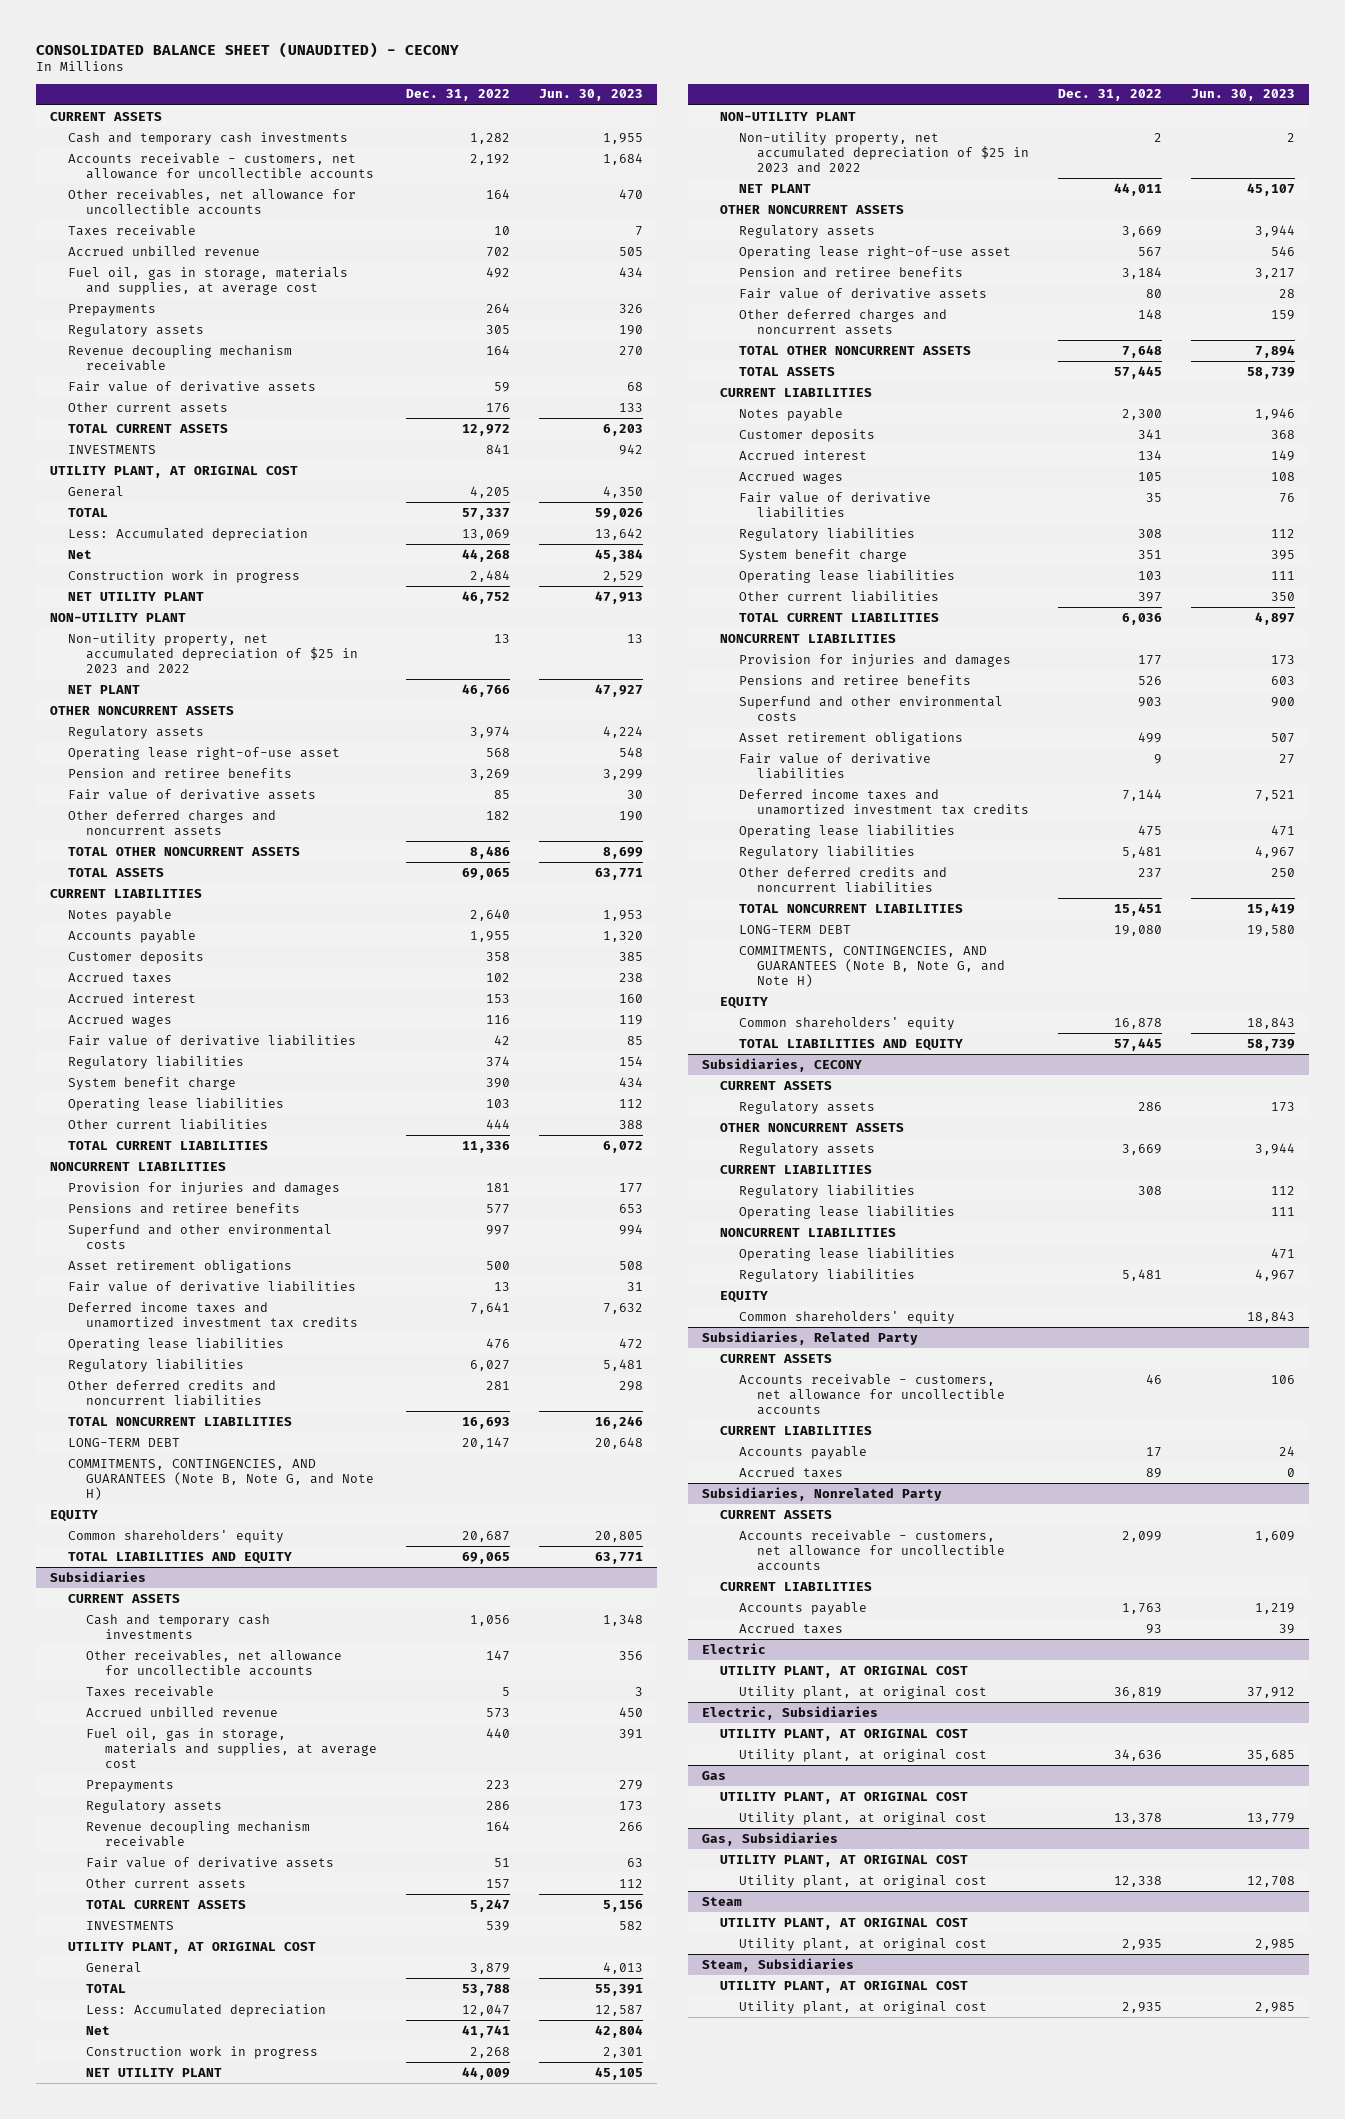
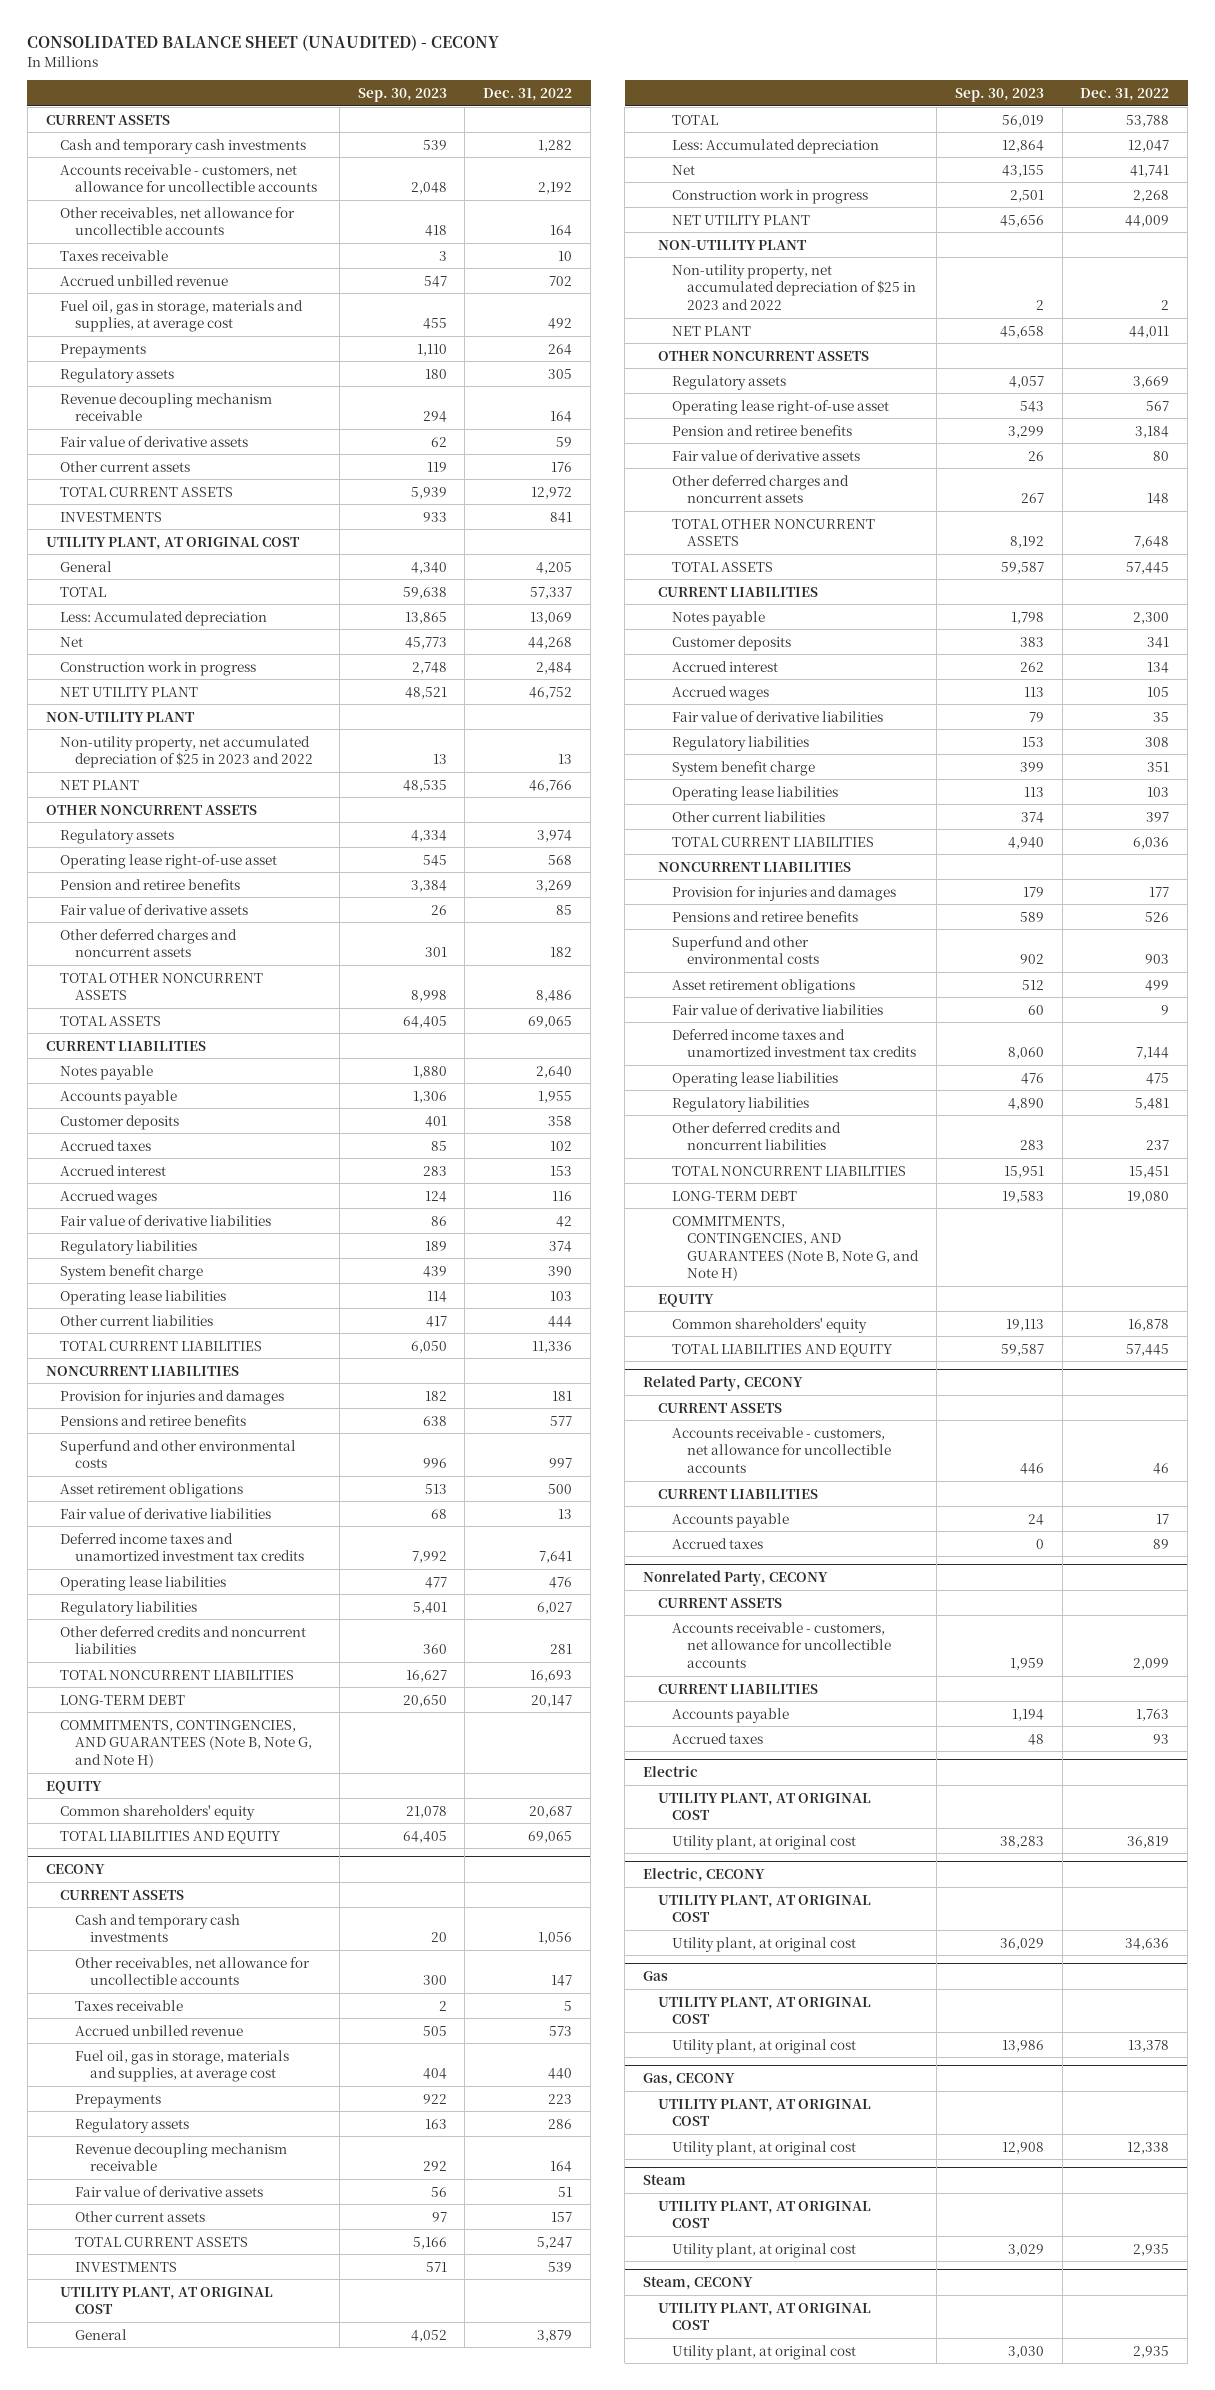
- | Dec. 31, 2022 | Jun. 30, 2023
+ | Sep. 30, 2023 | Dec. 31, 2022
- Subsidiaries
+ CECONY
- Subsidiaries, CECONY
- CURRENT ASSETS
- Regulatory assets | 286 | 173
- OTHER NONCURRENT ASSETS
- Regulatory assets | 3,669 | 3,944
- CURRENT LIABILITIES
- Regulatory liabilities | 308 | 112
- Operating lease liabilities | | 111
- NONCURRENT LIABILITIES
- Operating lease liabilities | | 471
- Regulatory liabilities | 5,481 | 4,967
- EQUITY
- Common shareholders' equity | | 18,843
- Subsidiaries, Related Party
+ Related Party, CECONY
- Subsidiaries, Nonrelated Party
+ Nonrelated Party, CECONY
- Electric, Subsidiaries
+ Electric, CECONY
- Gas, Subsidiaries
+ Gas, CECONY
- Steam, Subsidiaries
+ Steam, CECONY

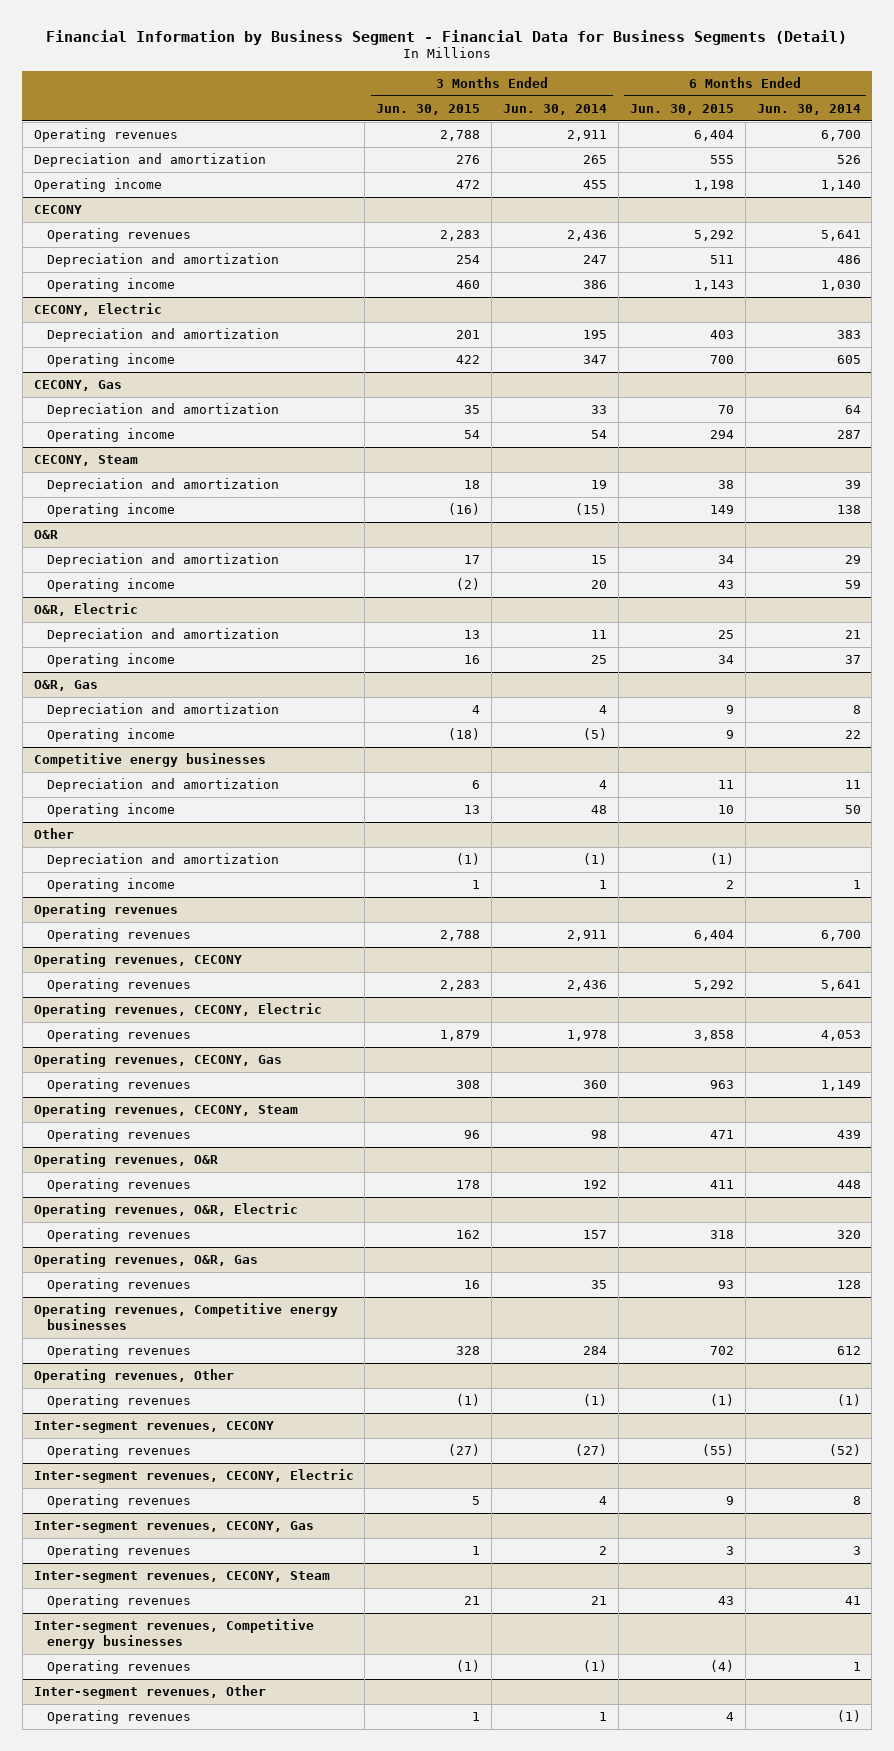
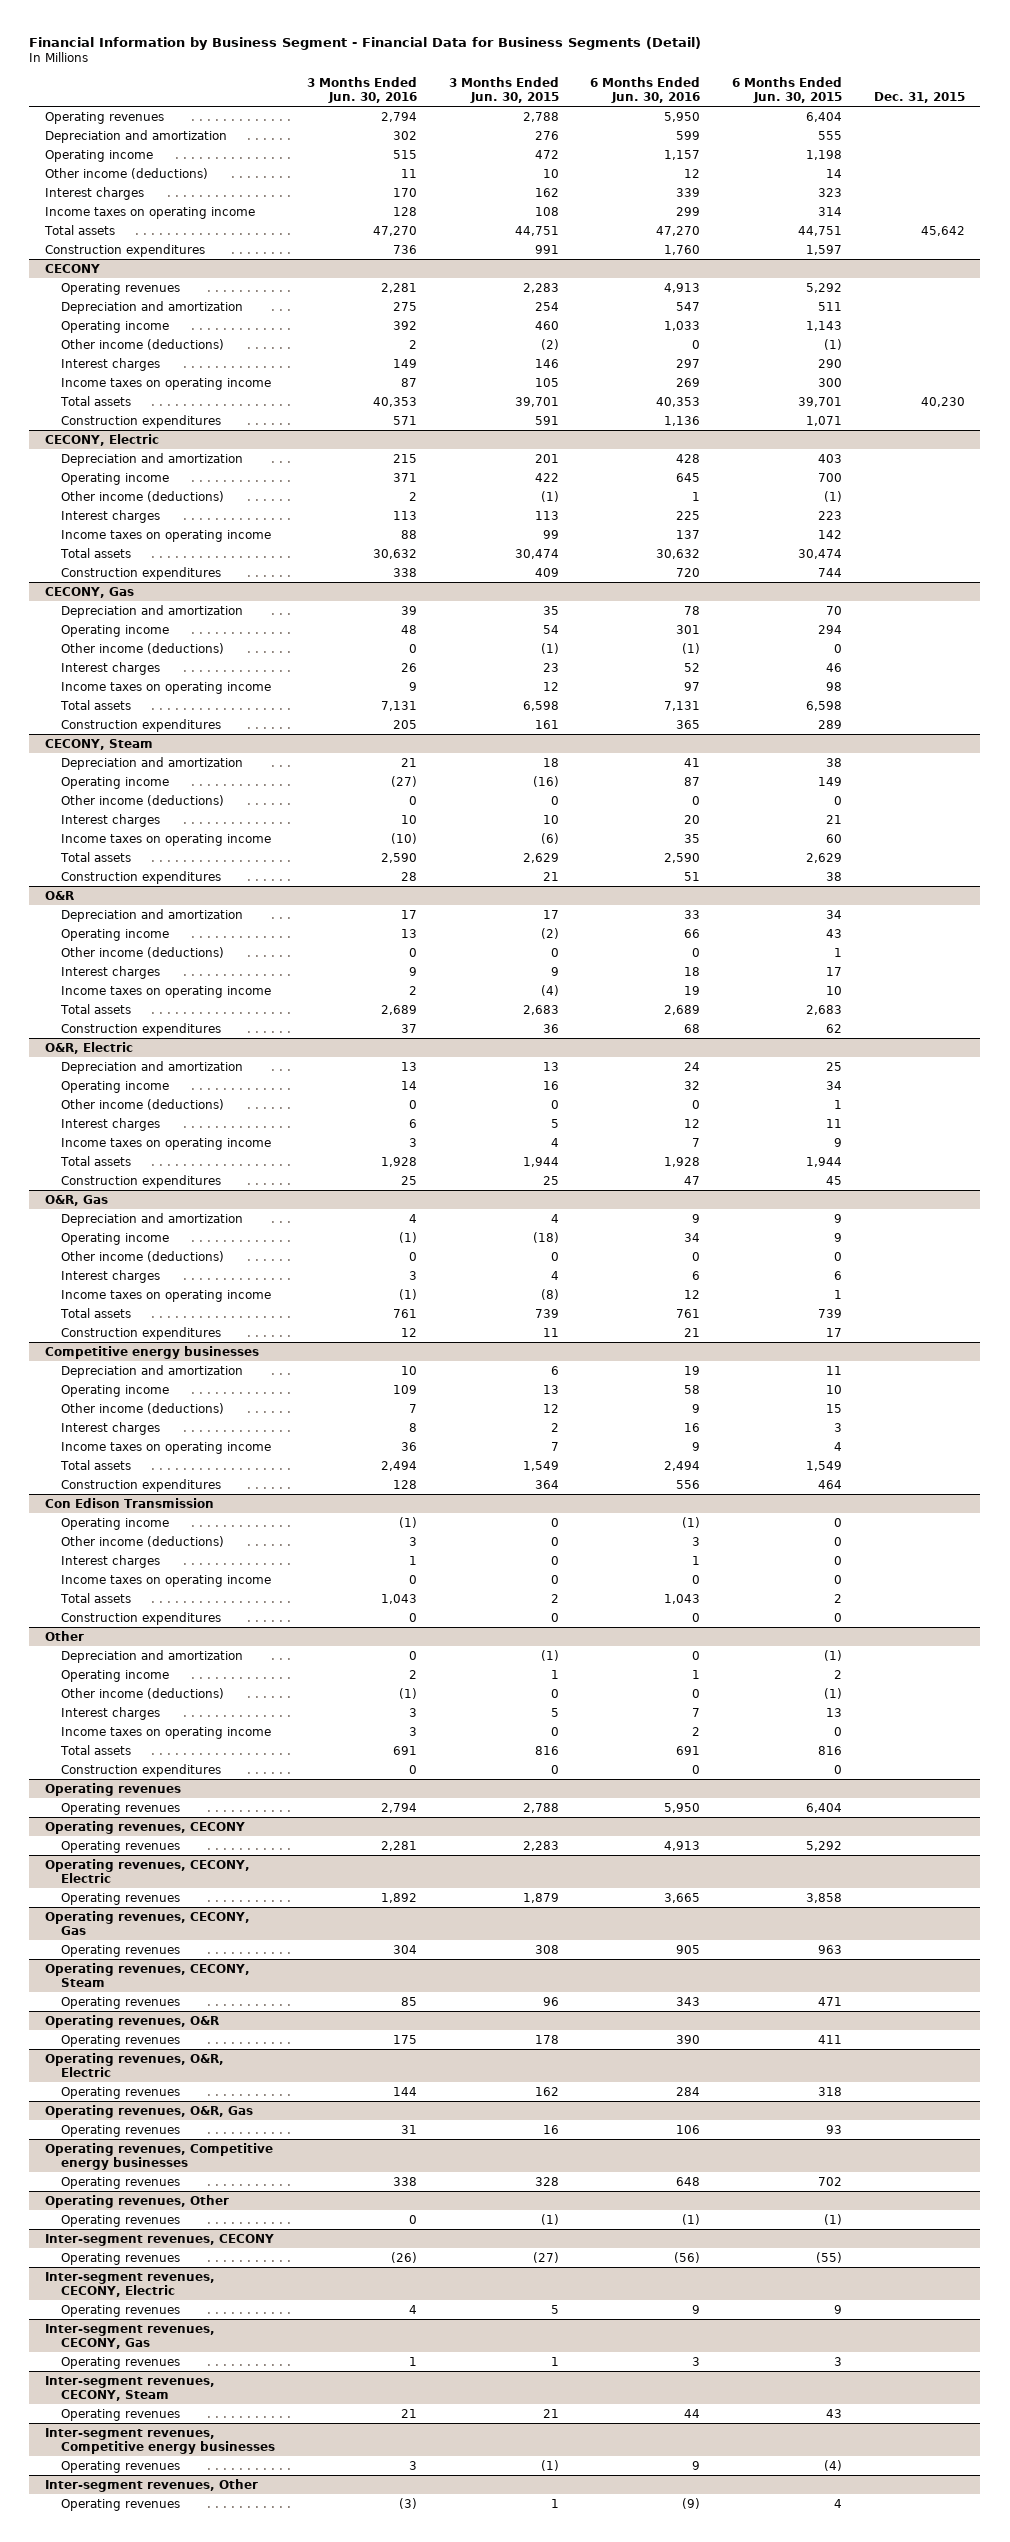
- | 3 Months Ended Jun. 30, 2015 | 3 Months Ended Jun. 30, 2014 | 6 Months Ended Jun. 30, 2015 | 6 Months Ended Jun. 30, 2014
+ | 3 Months Ended Jun. 30, 2016 | 3 Months Ended Jun. 30, 2015 | 6 Months Ended Jun. 30, 2016 | 6 Months Ended Jun. 30, 2015 | Dec. 31, 2015
+ Other income (deductions) | 11 | 10 | 12 | 14 |
+ Interest charges | 170 | 162 | 339 | 323 |
+ Income taxes on operating income | 128 | 108 | 299 | 314 |
+ Total assets | 47,270 | 44,751 | 47,270 | 44,751 | 45,642
+ Construction expenditures | 736 | 991 | 1,760 | 1,597 |
@ CECONY
+ Other income (deductions) | 2 | (2) | 0 | (1) |
+ Interest charges | 149 | 146 | 297 | 290 |
+ Income taxes on operating income | 87 | 105 | 269 | 300 |
+ Total assets | 40,353 | 39,701 | 40,353 | 39,701 | 40,230
+ Construction expenditures | 571 | 591 | 1,136 | 1,071 |
@ CECONY, Electric
+ Other income (deductions) | 2 | (1) | 1 | (1) |
+ Interest charges | 113 | 113 | 225 | 223 |
+ Income taxes on operating income | 88 | 99 | 137 | 142 |
+ Total assets | 30,632 | 30,474 | 30,632 | 30,474 |
+ Construction expenditures | 338 | 409 | 720 | 744 |
@ CECONY, Gas
+ Other income (deductions) | 0 | (1) | (1) | 0 |
+ Interest charges | 26 | 23 | 52 | 46 |
+ Income taxes on operating income | 9 | 12 | 97 | 98 |
+ Total assets | 7,131 | 6,598 | 7,131 | 6,598 |
+ Construction expenditures | 205 | 161 | 365 | 289 |
@ CECONY, Steam
+ Other income (deductions) | 0 | 0 | 0 | 0 |
+ Interest charges | 10 | 10 | 20 | 21 |
+ Income taxes on operating income | (10) | (6) | 35 | 60 |
+ Total assets | 2,590 | 2,629 | 2,590 | 2,629 |
+ Construction expenditures | 28 | 21 | 51 | 38 |
@ O&R
+ Other income (deductions) | 0 | 0 | 0 | 1 |
+ Interest charges | 9 | 9 | 18 | 17 |
+ Income taxes on operating income | 2 | (4) | 19 | 10 |
+ Total assets | 2,689 | 2,683 | 2,689 | 2,683 |
+ Construction expenditures | 37 | 36 | 68 | 62 |
@ O&R, Electric
+ Other income (deductions) | 0 | 0 | 0 | 1 |
+ Interest charges | 6 | 5 | 12 | 11 |
+ Income taxes on operating income | 3 | 4 | 7 | 9 |
+ Total assets | 1,928 | 1,944 | 1,928 | 1,944 |
+ Construction expenditures | 25 | 25 | 47 | 45 |
@ O&R, Gas
+ Other income (deductions) | 0 | 0 | 0 | 0 |
+ Interest charges | 3 | 4 | 6 | 6 |
+ Income taxes on operating income | (1) | (8) | 12 | 1 |
+ Total assets | 761 | 739 | 761 | 739 |
+ Construction expenditures | 12 | 11 | 21 | 17 |
@ Competitive energy businesses
+ Other income (deductions) | 7 | 12 | 9 | 15 |
+ Interest charges | 8 | 2 | 16 | 3 |
+ Income taxes on operating income | 36 | 7 | 9 | 4 |
+ Total assets | 2,494 | 1,549 | 2,494 | 1,549 |
+ Construction expenditures | 128 | 364 | 556 | 464 |
+ Con Edison Transmission
+ Operating income | (1) | 0 | (1) | 0 |
+ Other income (deductions) | 3 | 0 | 3 | 0 |
+ Interest charges | 1 | 0 | 1 | 0 |
+ Income taxes on operating income | 0 | 0 | 0 | 0 |
+ Total assets | 1,043 | 2 | 1,043 | 2 |
+ Construction expenditures | 0 | 0 | 0 | 0 |
@ Other
+ Other income (deductions) | (1) | 0 | 0 | (1) |
+ Interest charges | 3 | 5 | 7 | 13 |
+ Income taxes on operating income | 3 | 0 | 2 | 0 |
+ Total assets | 691 | 816 | 691 | 816 |
+ Construction expenditures | 0 | 0 | 0 | 0 |

